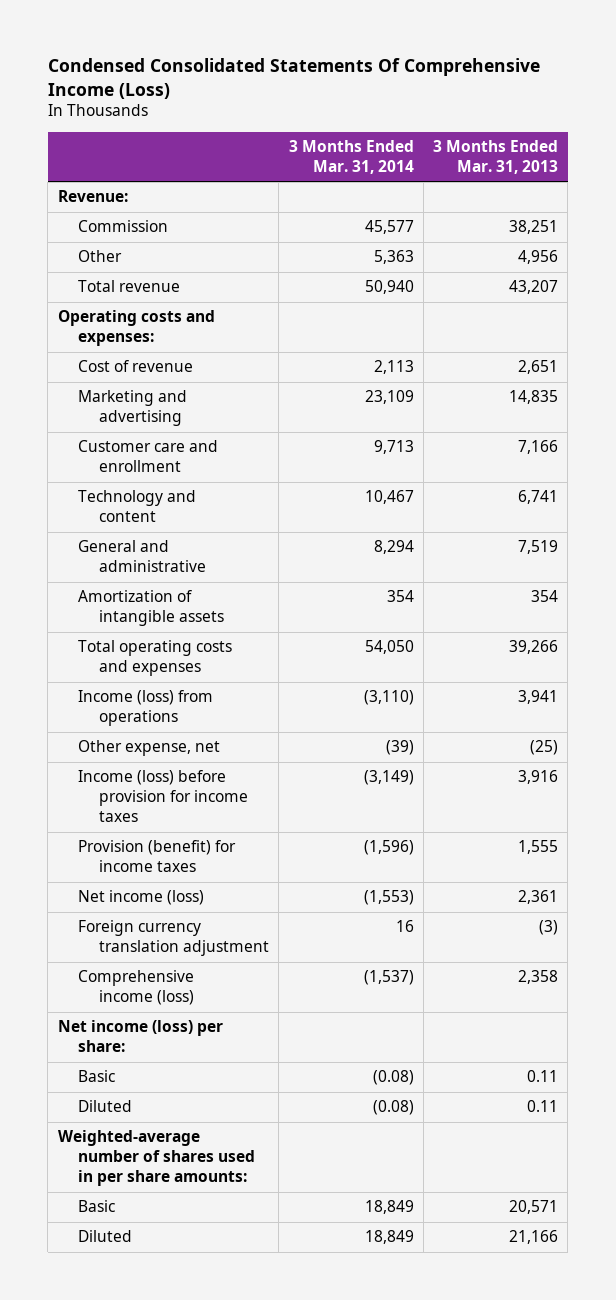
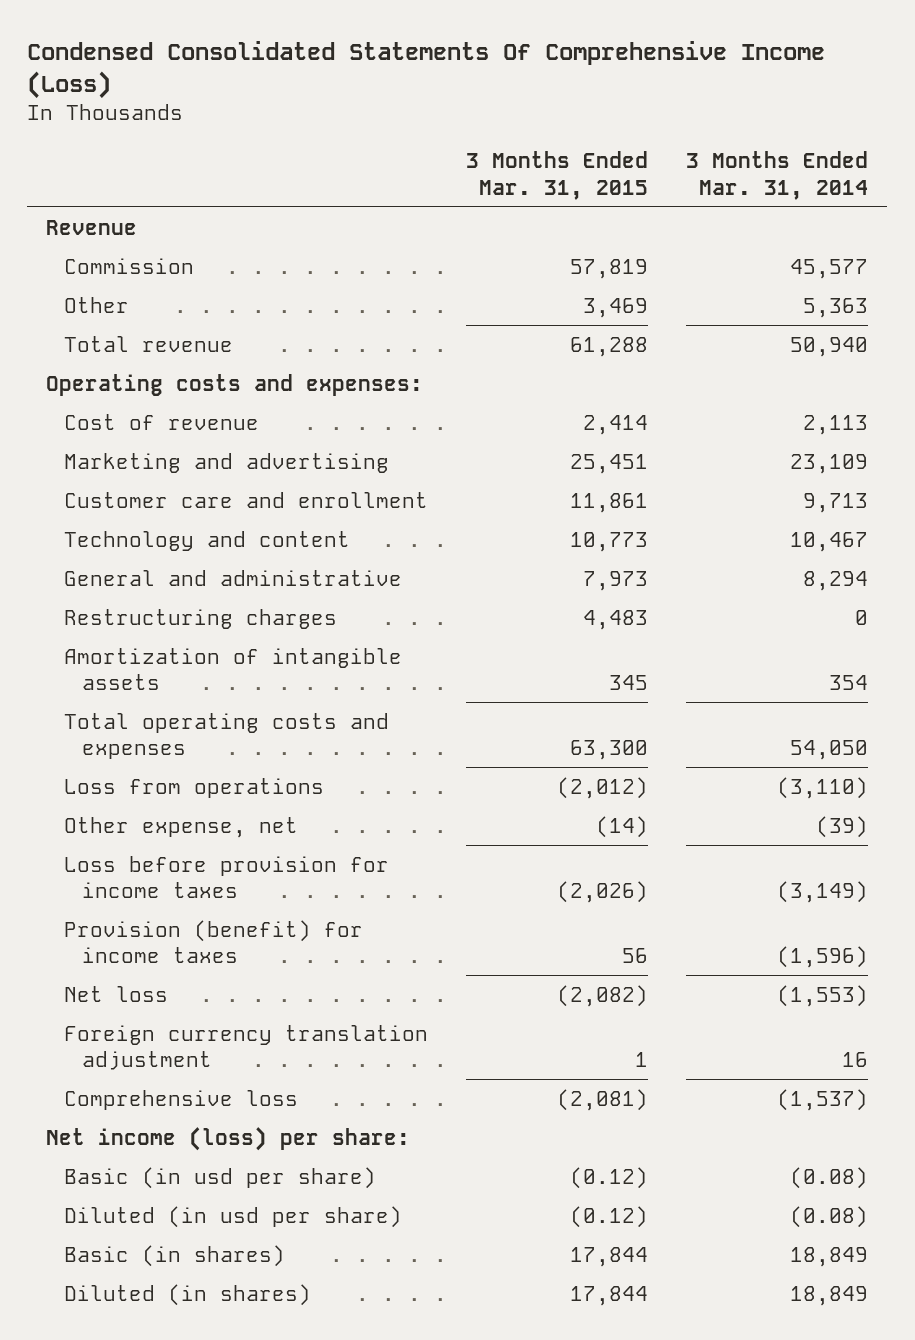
- | 3 Months Ended Mar. 31, 2014 | 3 Months Ended Mar. 31, 2013
+ | 3 Months Ended Mar. 31, 2015 | 3 Months Ended Mar. 31, 2014
- Revenue:
+ Revenue
+ Restructuring charges | 4,483 | 0
- Income (loss) from operations | (3,110) | 3,941
+ Loss from operations | (2,012) | (3,110)
- Income (loss) before provision for income taxes | (3,149) | 3,916
+ Loss before provision for income taxes | (2,026) | (3,149)
- Net income (loss) | (1,553) | 2,361
+ Net loss | (2,082) | (1,553)
- Comprehensive income (loss) | (1,537) | 2,358
+ Comprehensive loss | (2,081) | (1,537)
- Basic | (0.08) | 0.11
- Diluted | (0.08) | 0.11
- Weighted-average number of shares used in per share amounts:
- Basic | 18,849 | 20,571
- Diluted | 18,849 | 21,166
+ Basic (in usd per share) | (0.12) | (0.08)
+ Diluted (in usd per share) | (0.12) | (0.08)
+ Basic (in shares) | 17,844 | 18,849
+ Diluted (in shares) | 17,844 | 18,849

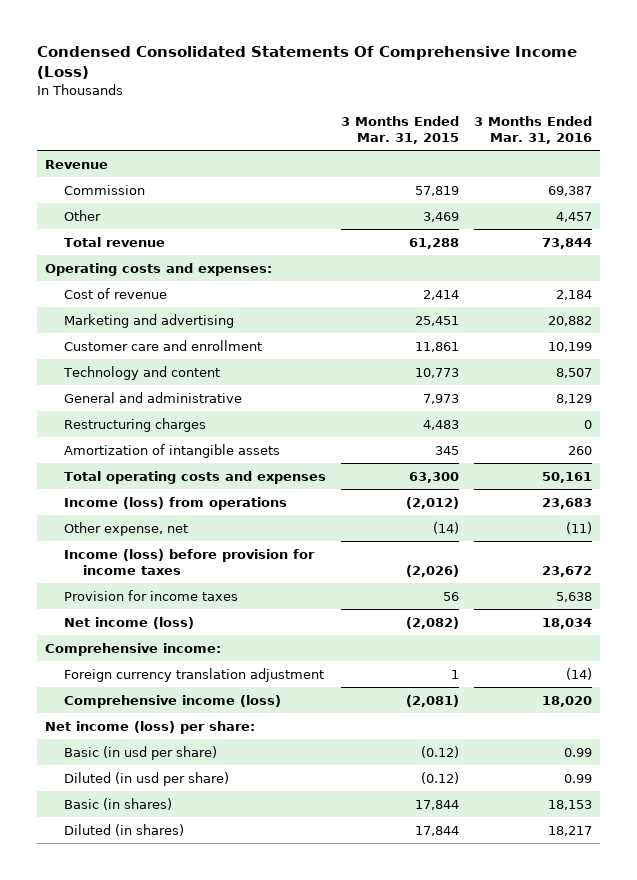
- | 3 Months Ended Mar. 31, 2015 | 3 Months Ended Mar. 31, 2014
+ | 3 Months Ended Mar. 31, 2015 | 3 Months Ended Mar. 31, 2016
- Loss from operations | (2,012) | (3,110)
+ Income (loss) from operations | (2,012) | 23,683
- Loss before provision for income taxes | (2,026) | (3,149)
- Provision (benefit) for income taxes | 56 | (1,596)
- Net loss | (2,082) | (1,553)
+ Income (loss) before provision for income taxes | (2,026) | 23,672
+ Provision for income taxes | 56 | 5,638
+ Net income (loss) | (2,082) | 18,034
+ Comprehensive income:
- Comprehensive loss | (2,081) | (1,537)
+ Comprehensive income (loss) | (2,081) | 18,020

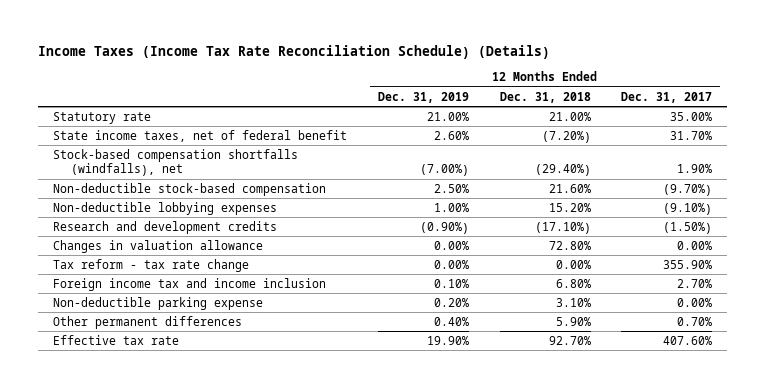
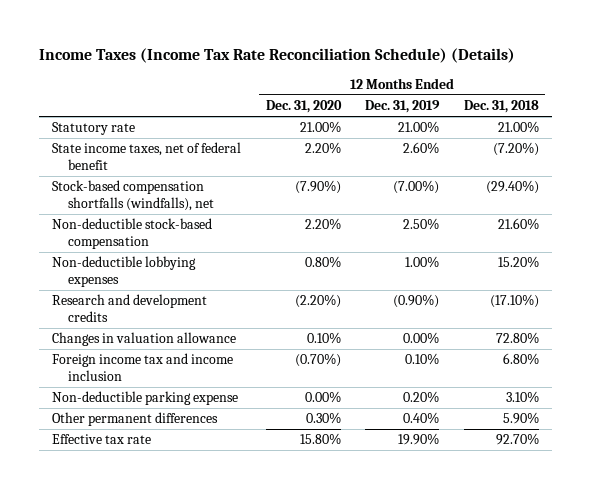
- | 12 Months Ended Dec. 31, 2019 | 12 Months Ended Dec. 31, 2018 | 12 Months Ended Dec. 31, 2017
+ | 12 Months Ended Dec. 31, 2020 | 12 Months Ended Dec. 31, 2019 | 12 Months Ended Dec. 31, 2018
- Tax reform - tax rate change | 0.00% | 0.00% | 355.90%

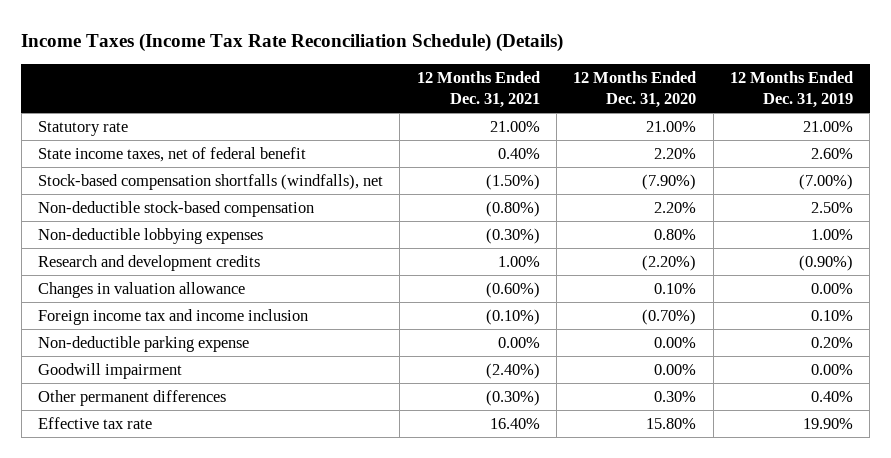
- | 12 Months Ended Dec. 31, 2020 | 12 Months Ended Dec. 31, 2019 | 12 Months Ended Dec. 31, 2018
+ | 12 Months Ended Dec. 31, 2021 | 12 Months Ended Dec. 31, 2020 | 12 Months Ended Dec. 31, 2019
+ Goodwill impairment | (2.40%) | 0.00% | 0.00%

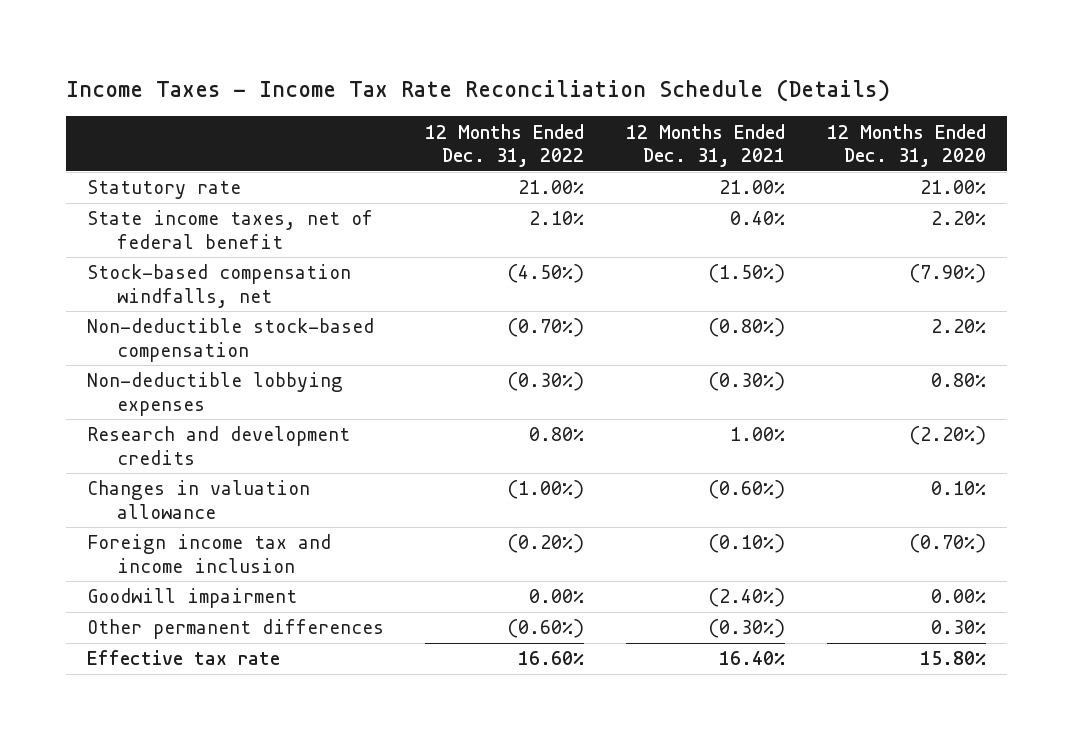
- Income Taxes (Income Tax Rate Reconciliation Schedule) (Details)
+ Income Taxes - Income Tax Rate Reconciliation Schedule (Details)
- | 12 Months Ended Dec. 31, 2021 | 12 Months Ended Dec. 31, 2020 | 12 Months Ended Dec. 31, 2019
+ | 12 Months Ended Dec. 31, 2022 | 12 Months Ended Dec. 31, 2021 | 12 Months Ended Dec. 31, 2020
- Stock-based compensation shortfalls (windfalls), net | (1.50%) | (7.90%) | (7.00%)
+ Stock-based compensation windfalls, net | (4.50%) | (1.50%) | (7.90%)
- Non-deductible parking expense | 0.00% | 0.00% | 0.20%

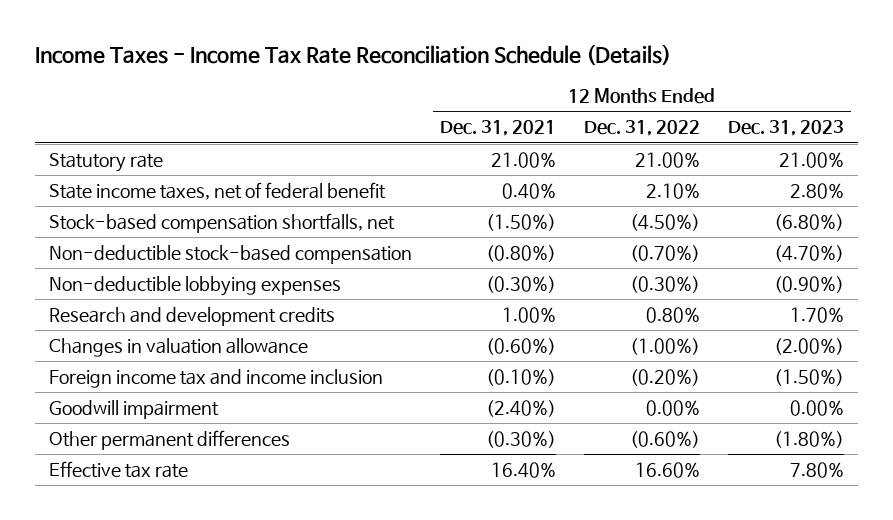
- | 12 Months Ended Dec. 31, 2022 | 12 Months Ended Dec. 31, 2021 | 12 Months Ended Dec. 31, 2020
+ | 12 Months Ended Dec. 31, 2021 | 12 Months Ended Dec. 31, 2022 | 12 Months Ended Dec. 31, 2023
- Stock-based compensation windfalls, net | (4.50%) | (1.50%) | (7.90%)
+ Stock-based compensation shortfalls, net | (1.50%) | (4.50%) | (6.80%)

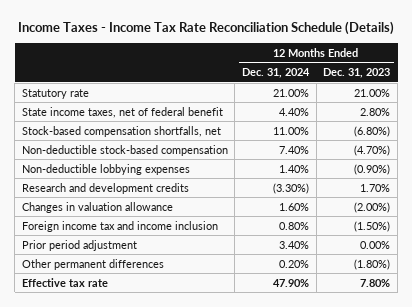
- | 12 Months Ended Dec. 31, 2021 | 12 Months Ended Dec. 31, 2022 | 12 Months Ended Dec. 31, 2023
+ | 12 Months Ended Dec. 31, 2024 | 12 Months Ended Dec. 31, 2023
- Goodwill impairment | (2.40%) | 0.00% | 0.00%
+ Prior period adjustment | 3.40% | 0.00%

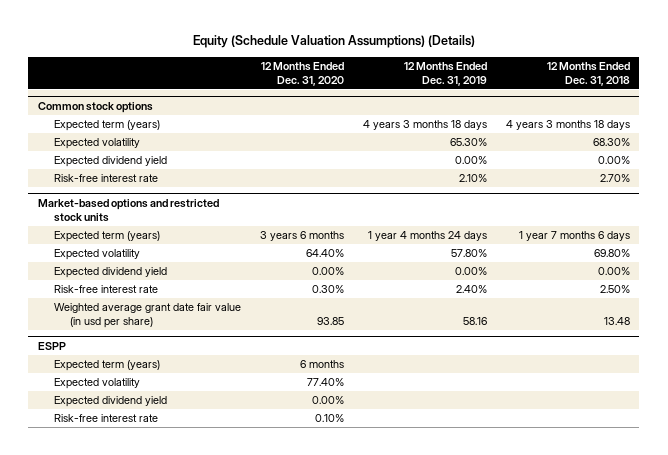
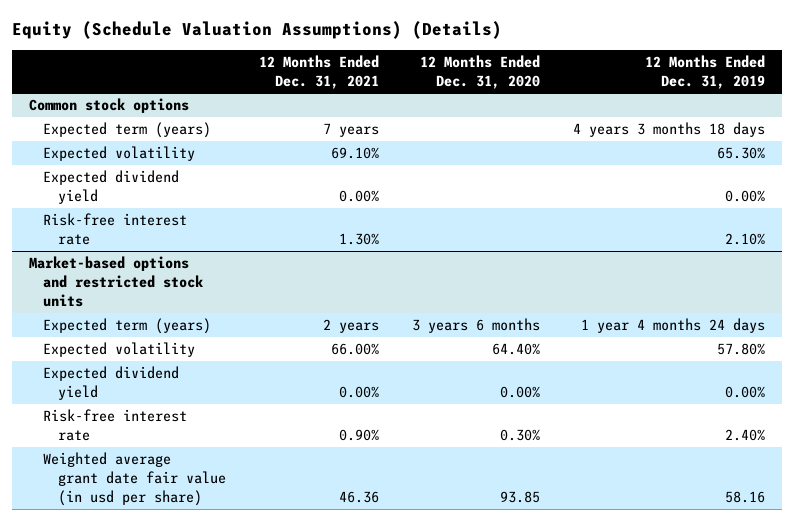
- | 12 Months Ended Dec. 31, 2020 | 12 Months Ended Dec. 31, 2019 | 12 Months Ended Dec. 31, 2018
+ | 12 Months Ended Dec. 31, 2021 | 12 Months Ended Dec. 31, 2020 | 12 Months Ended Dec. 31, 2019
- ESPP
- Expected term (years) | 6 months | |
- Expected volatility | 77.40% | |
- Expected dividend yield | 0.00% | |
- Risk-free interest rate | 0.10% | |

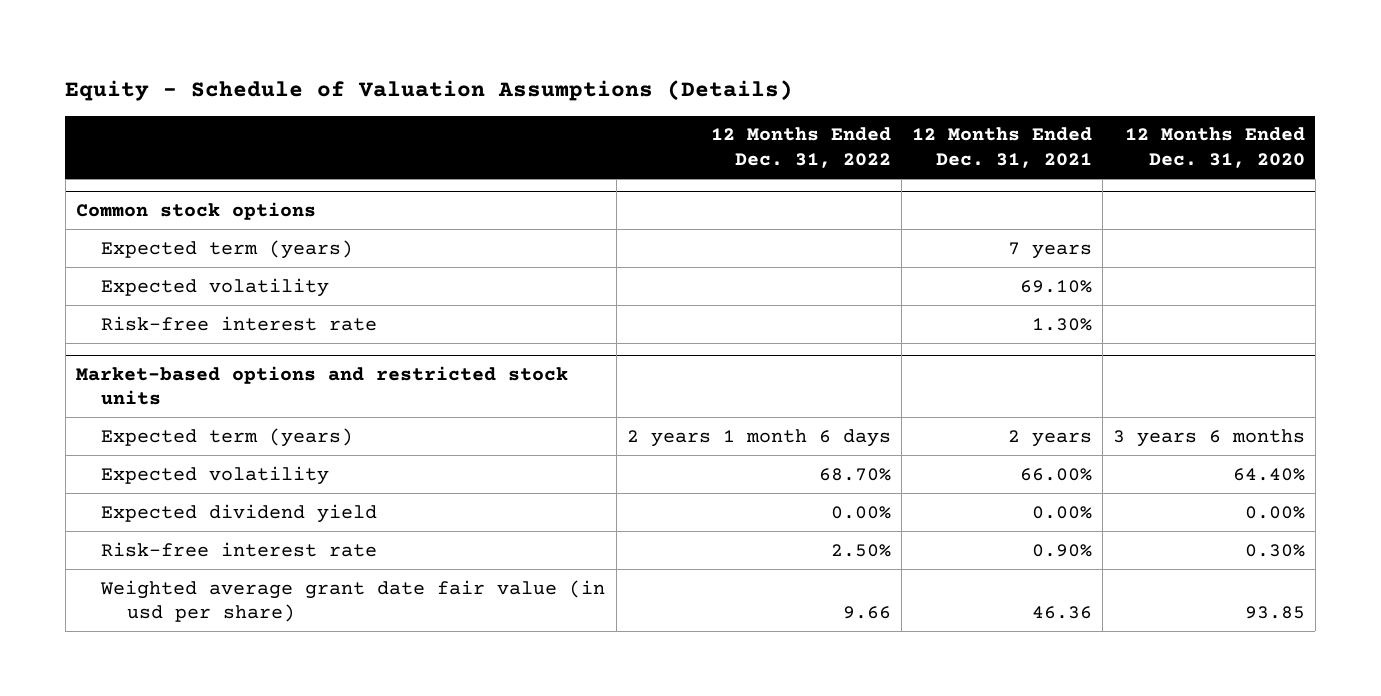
- Equity (Schedule Valuation Assumptions) (Details)
+ Equity - Schedule of Valuation Assumptions (Details)
- | 12 Months Ended Dec. 31, 2021 | 12 Months Ended Dec. 31, 2020 | 12 Months Ended Dec. 31, 2019
+ | 12 Months Ended Dec. 31, 2022 | 12 Months Ended Dec. 31, 2021 | 12 Months Ended Dec. 31, 2020
@ Common stock options
- Expected dividend yield | 0.00% | | 0.00%

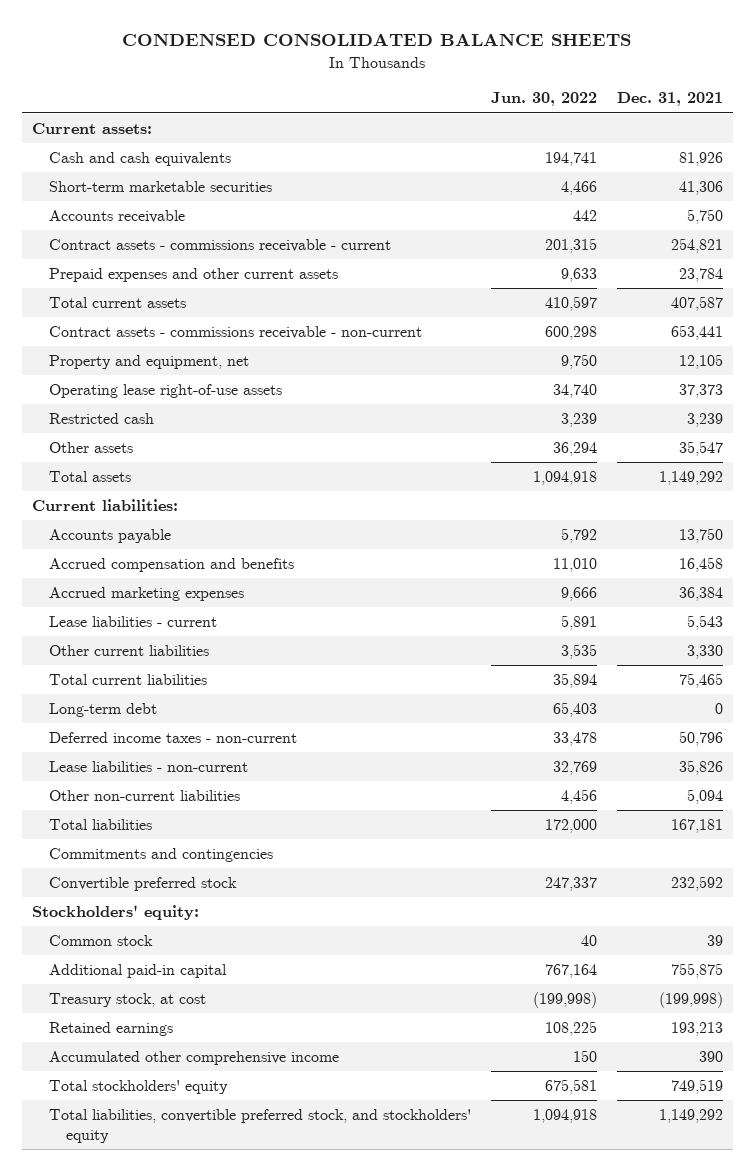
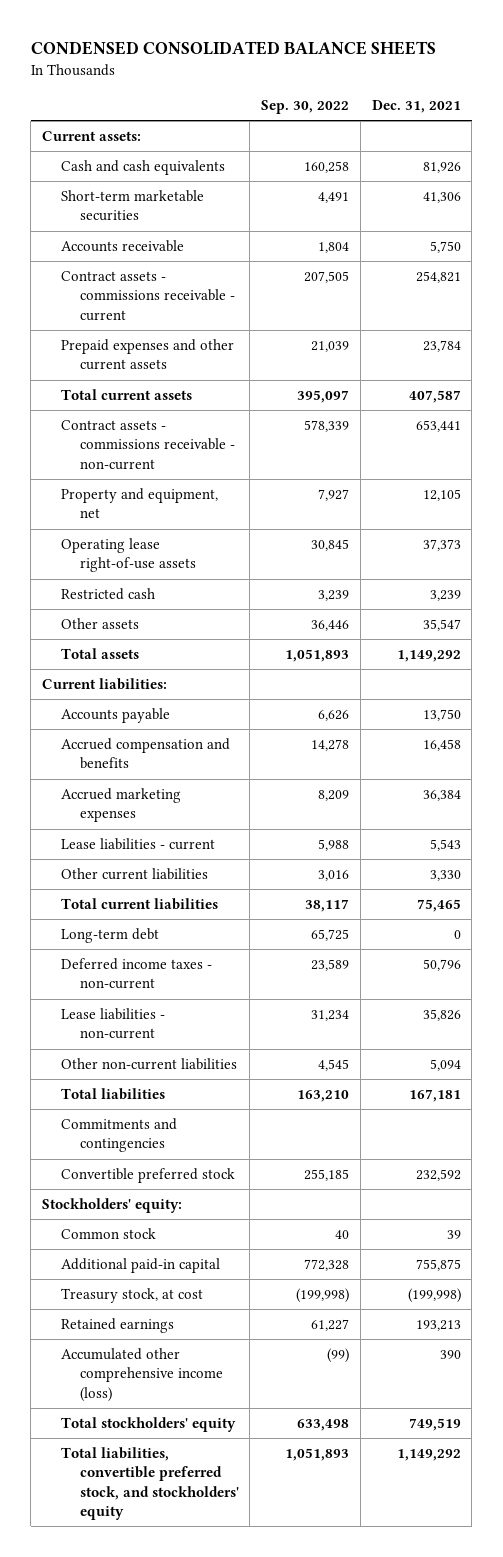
- | Jun. 30, 2022 | Dec. 31, 2021
+ | Sep. 30, 2022 | Dec. 31, 2021
- Accumulated other comprehensive income | 150 | 390
+ Accumulated other comprehensive income (loss) | (99) | 390

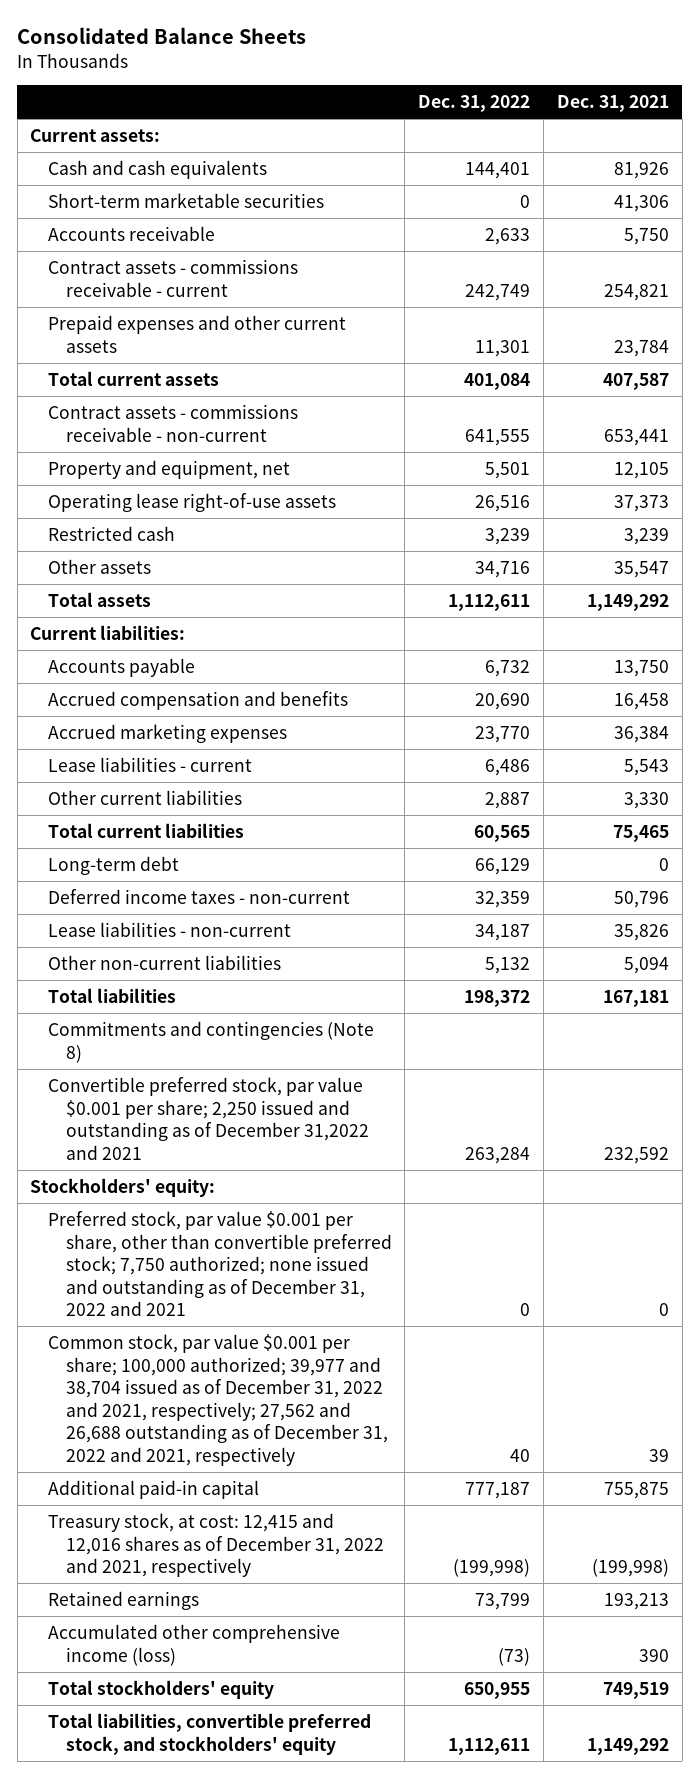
- CONDENSED CONSOLIDATED BALANCE SHEETS
+ Consolidated Balance Sheets
- | Sep. 30, 2022 | Dec. 31, 2021
+ | Dec. 31, 2022 | Dec. 31, 2021
- Commitments and contingencies
- Convertible preferred stock | 255,185 | 232,592
+ Commitments and contingencies (Note 8)
+ Convertible preferred stock, par value $0.001 per share; 2,250 issued and outstanding as of December 31,2022 and 2021 | 263,284 | 232,592
- Common stock | 40 | 39
+ Preferred stock, par value $0.001 per share, other than convertible preferred stock; 7,750 authorized; none issued and outstanding as of December 31, 2022 and 2021 | 0 | 0
+ Common stock, par value $0.001 per share; 100,000 authorized; 39,977 and 38,704 issued as of December 31, 2022 and 2021, respectively; 27,562 and 26,688 outstanding as of December 31, 2022 and 2021, respectively | 40 | 39
- Treasury stock, at cost | (199,998) | (199,998)
+ Treasury stock, at cost: 12,415 and 12,016 shares as of December 31, 2022 and 2021, respectively | (199,998) | (199,998)

